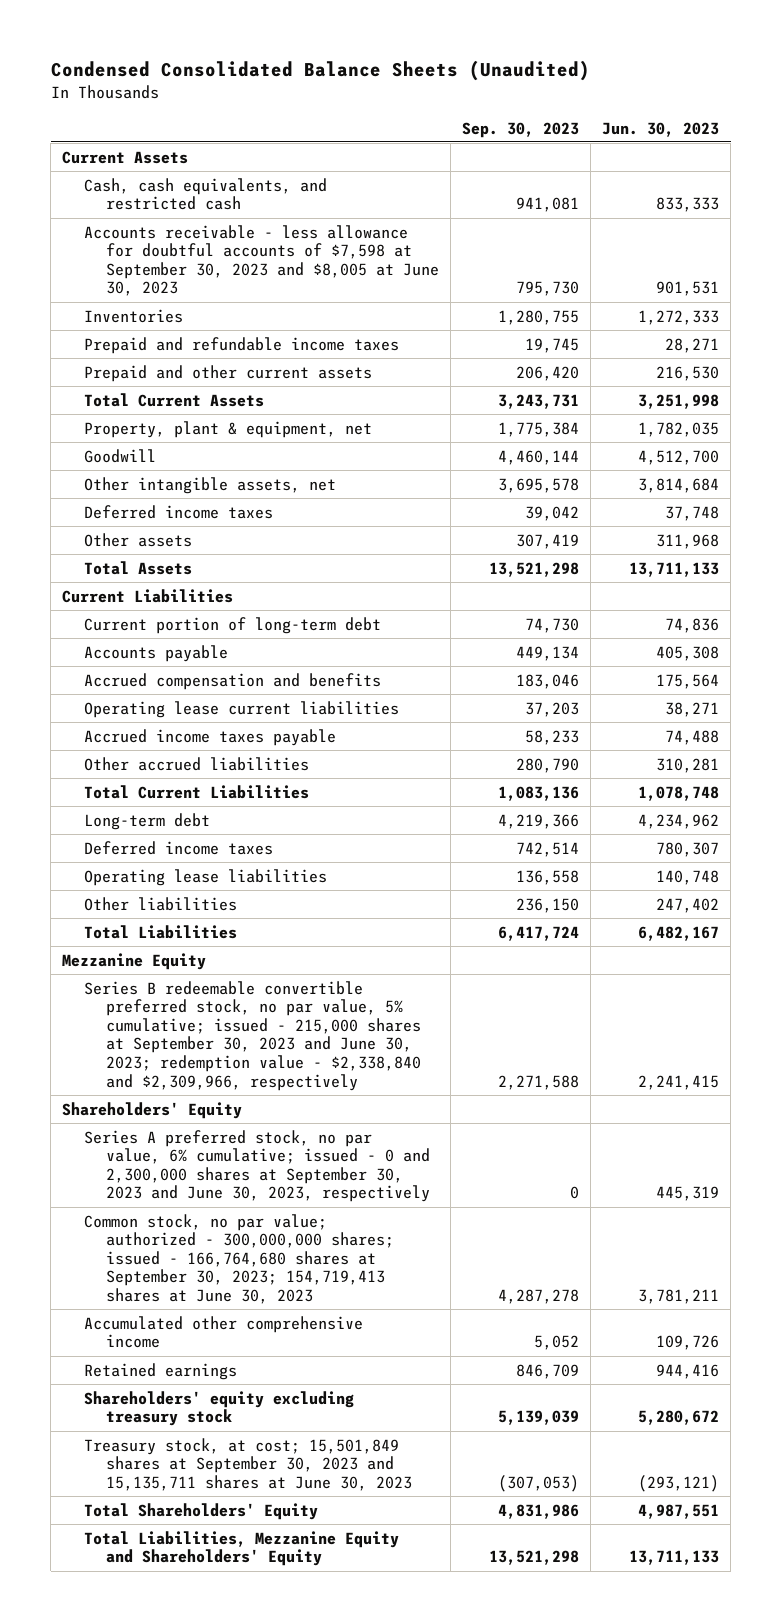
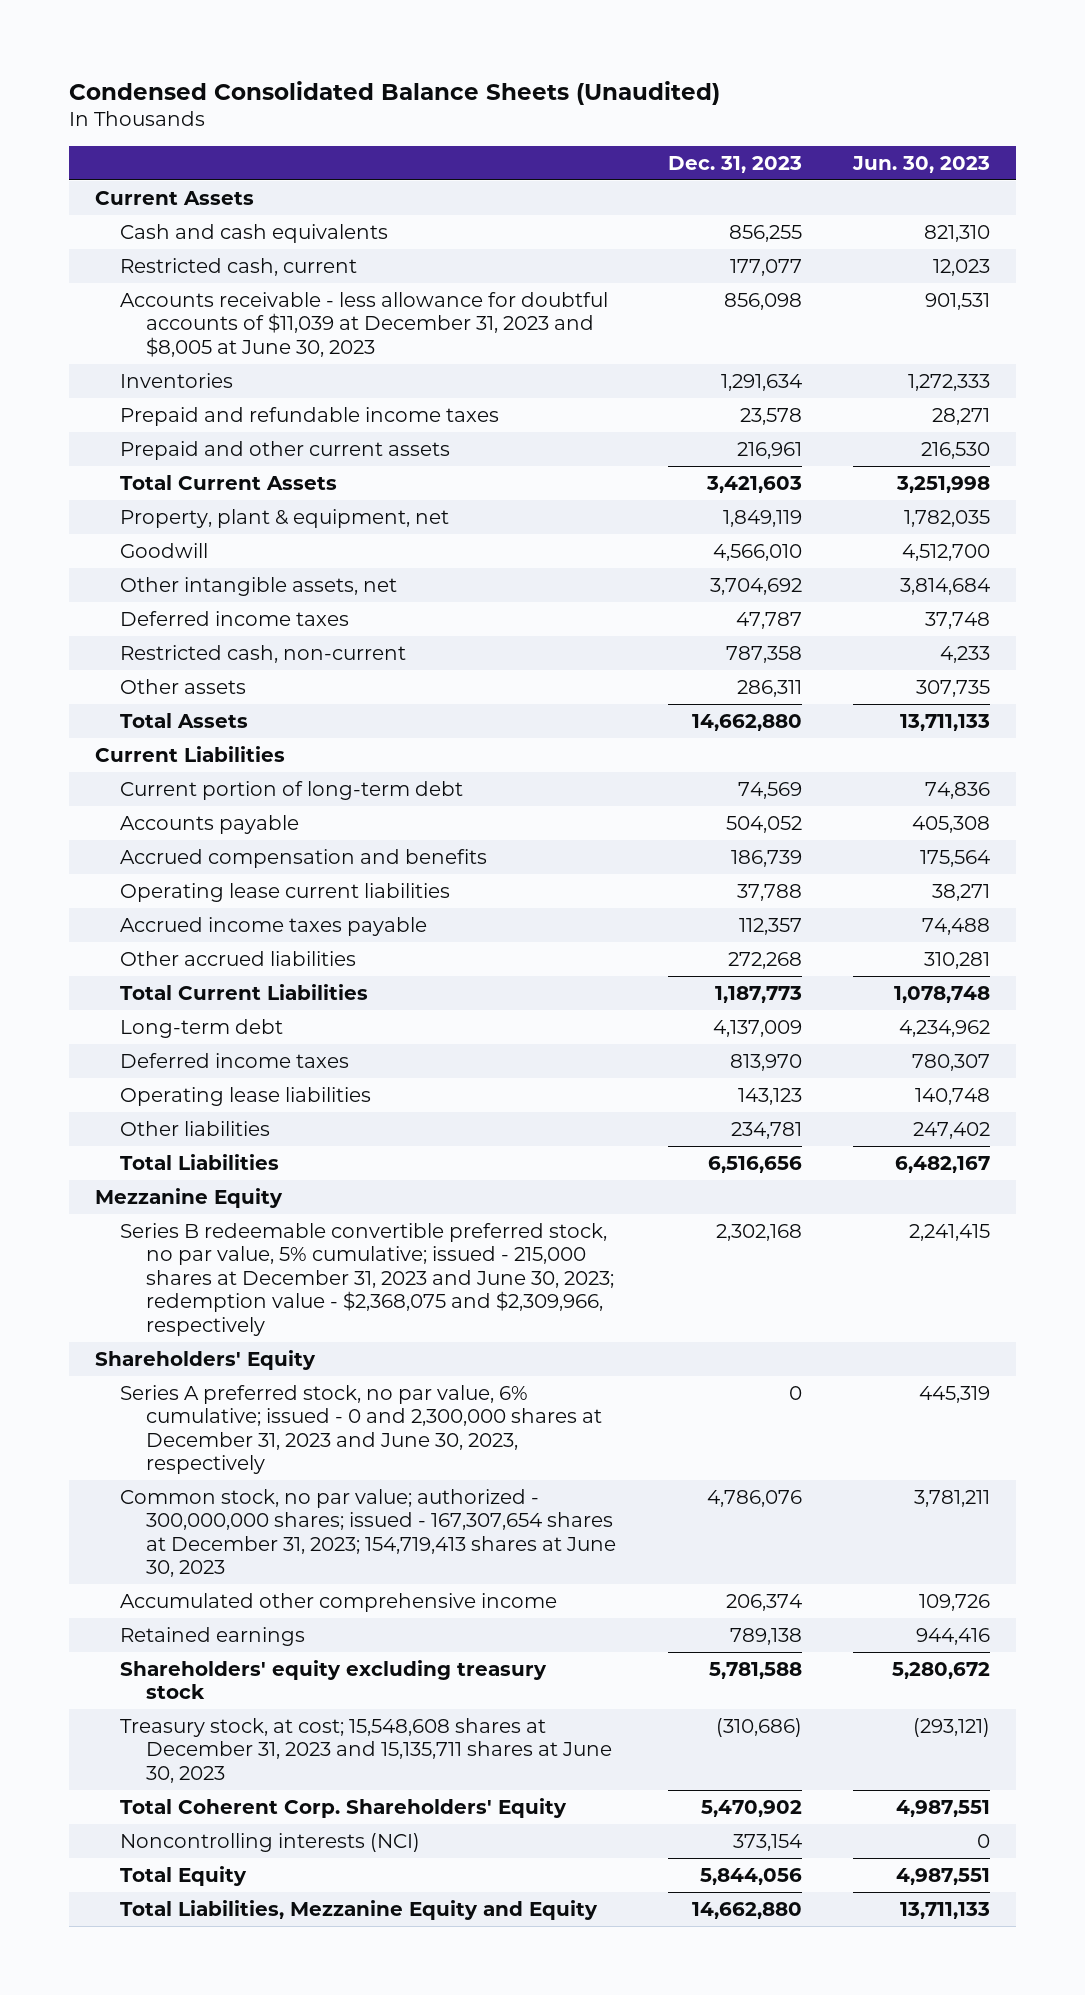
- | Sep. 30, 2023 | Jun. 30, 2023
+ | Dec. 31, 2023 | Jun. 30, 2023
- Cash, cash equivalents, and restricted cash | 941,081 | 833,333
- Accounts receivable - less allowance for doubtful accounts of $7,598 at September 30, 2023 and $8,005 at June 30, 2023 | 795,730 | 901,531
+ Cash and cash equivalents | 856,255 | 821,310
+ Restricted cash, current | 177,077 | 12,023
+ Accounts receivable - less allowance for doubtful accounts of $11,039 at December 31, 2023 and $8,005 at June 30, 2023 | 856,098 | 901,531
- Other assets | 307,419 | 311,968
+ Restricted cash, non-current | 787,358 | 4,233
+ Other assets | 286,311 | 307,735
- Series B redeemable convertible preferred stock, no par value, 5% cumulative; issued - 215,000 shares at September 30, 2023 and June 30, 2023; redemption value - $2,338,840 and $2,309,966, respectively | 2,271,588 | 2,241,415
+ Series B redeemable convertible preferred stock, no par value, 5% cumulative; issued - 215,000 shares at December 31, 2023 and June 30, 2023; redemption value - $2,368,075 and $2,309,966, respectively | 2,302,168 | 2,241,415
- Series A preferred stock, no par value, 6% cumulative; issued - 0 and 2,300,000 shares at September 30, 2023 and June 30, 2023, respectively | 0 | 445,319
- Common stock, no par value; authorized - 300,000,000 shares; issued - 166,764,680 shares at September 30, 2023; 154,719,413 shares at June 30, 2023 | 4,287,278 | 3,781,211
+ Series A preferred stock, no par value, 6% cumulative; issued - 0 and 2,300,000 shares at December 31, 2023 and June 30, 2023, respectively | 0 | 445,319
+ Common stock, no par value; authorized - 300,000,000 shares; issued - 167,307,654 shares at December 31, 2023; 154,719,413 shares at June 30, 2023 | 4,786,076 | 3,781,211
- Treasury stock, at cost; 15,501,849 shares at September 30, 2023 and 15,135,711 shares at June 30, 2023 | (307,053) | (293,121)
- Total Shareholders' Equity | 4,831,986 | 4,987,551
- Total Liabilities, Mezzanine Equity and Shareholders' Equity | 13,521,298 | 13,711,133
+ Treasury stock, at cost; 15,548,608 shares at December 31, 2023 and 15,135,711 shares at June 30, 2023 | (310,686) | (293,121)
+ Total Coherent Corp. Shareholders' Equity | 5,470,902 | 4,987,551
+ Noncontrolling interests (NCI) | 373,154 | 0
+ Total Equity | 5,844,056 | 4,987,551
+ Total Liabilities, Mezzanine Equity and Equity | 14,662,880 | 13,711,133

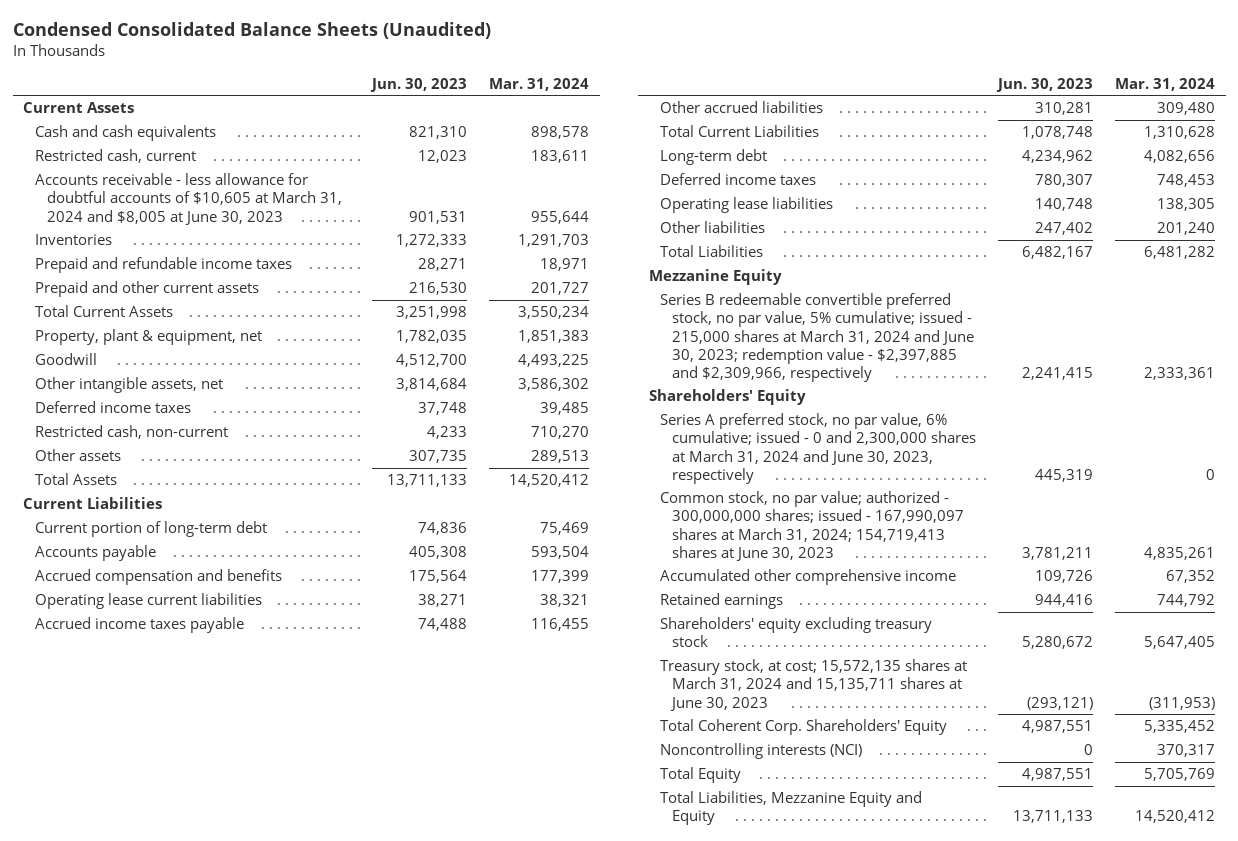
- | Dec. 31, 2023 | Jun. 30, 2023
+ | Jun. 30, 2023 | Mar. 31, 2024
- Accounts receivable - less allowance for doubtful accounts of $11,039 at December 31, 2023 and $8,005 at June 30, 2023 | 856,098 | 901,531
+ Accounts receivable - less allowance for doubtful accounts of $10,605 at March 31, 2024 and $8,005 at June 30, 2023 | 901,531 | 955,644
- Series B redeemable convertible preferred stock, no par value, 5% cumulative; issued - 215,000 shares at December 31, 2023 and June 30, 2023; redemption value - $2,368,075 and $2,309,966, respectively | 2,302,168 | 2,241,415
+ Series B redeemable convertible preferred stock, no par value, 5% cumulative; issued - 215,000 shares at March 31, 2024 and June 30, 2023; redemption value - $2,397,885 and $2,309,966, respectively | 2,241,415 | 2,333,361
- Series A preferred stock, no par value, 6% cumulative; issued - 0 and 2,300,000 shares at December 31, 2023 and June 30, 2023, respectively | 0 | 445,319
- Common stock, no par value; authorized - 300,000,000 shares; issued - 167,307,654 shares at December 31, 2023; 154,719,413 shares at June 30, 2023 | 4,786,076 | 3,781,211
+ Series A preferred stock, no par value, 6% cumulative; issued - 0 and 2,300,000 shares at March 31, 2024 and June 30, 2023, respectively | 445,319 | 0
+ Common stock, no par value; authorized - 300,000,000 shares; issued - 167,990,097 shares at March 31, 2024; 154,719,413 shares at June 30, 2023 | 3,781,211 | 4,835,261
- Treasury stock, at cost; 15,548,608 shares at December 31, 2023 and 15,135,711 shares at June 30, 2023 | (310,686) | (293,121)
+ Treasury stock, at cost; 15,572,135 shares at March 31, 2024 and 15,135,711 shares at June 30, 2023 | (293,121) | (311,953)

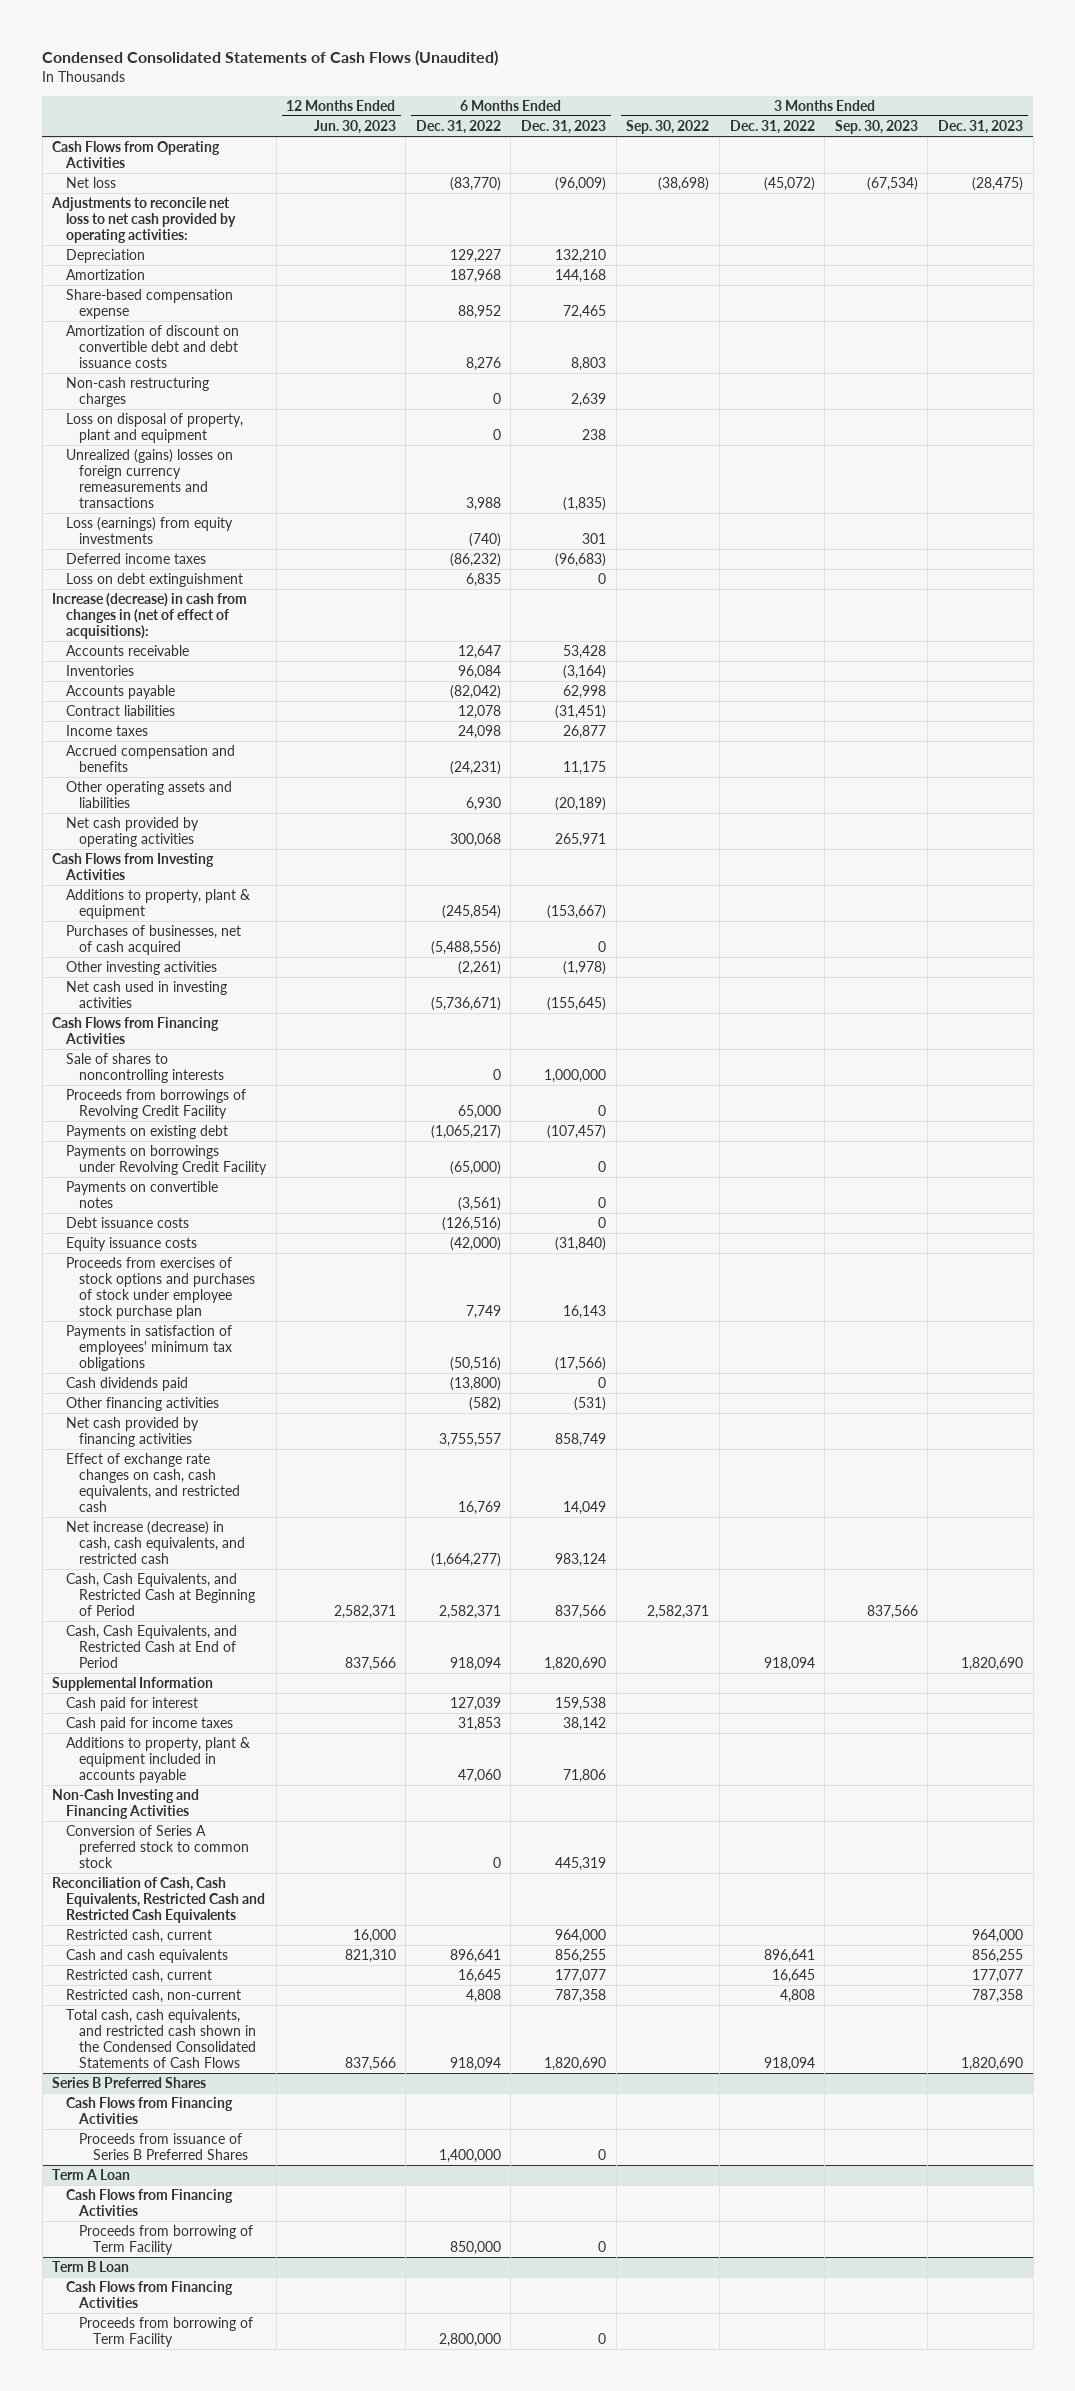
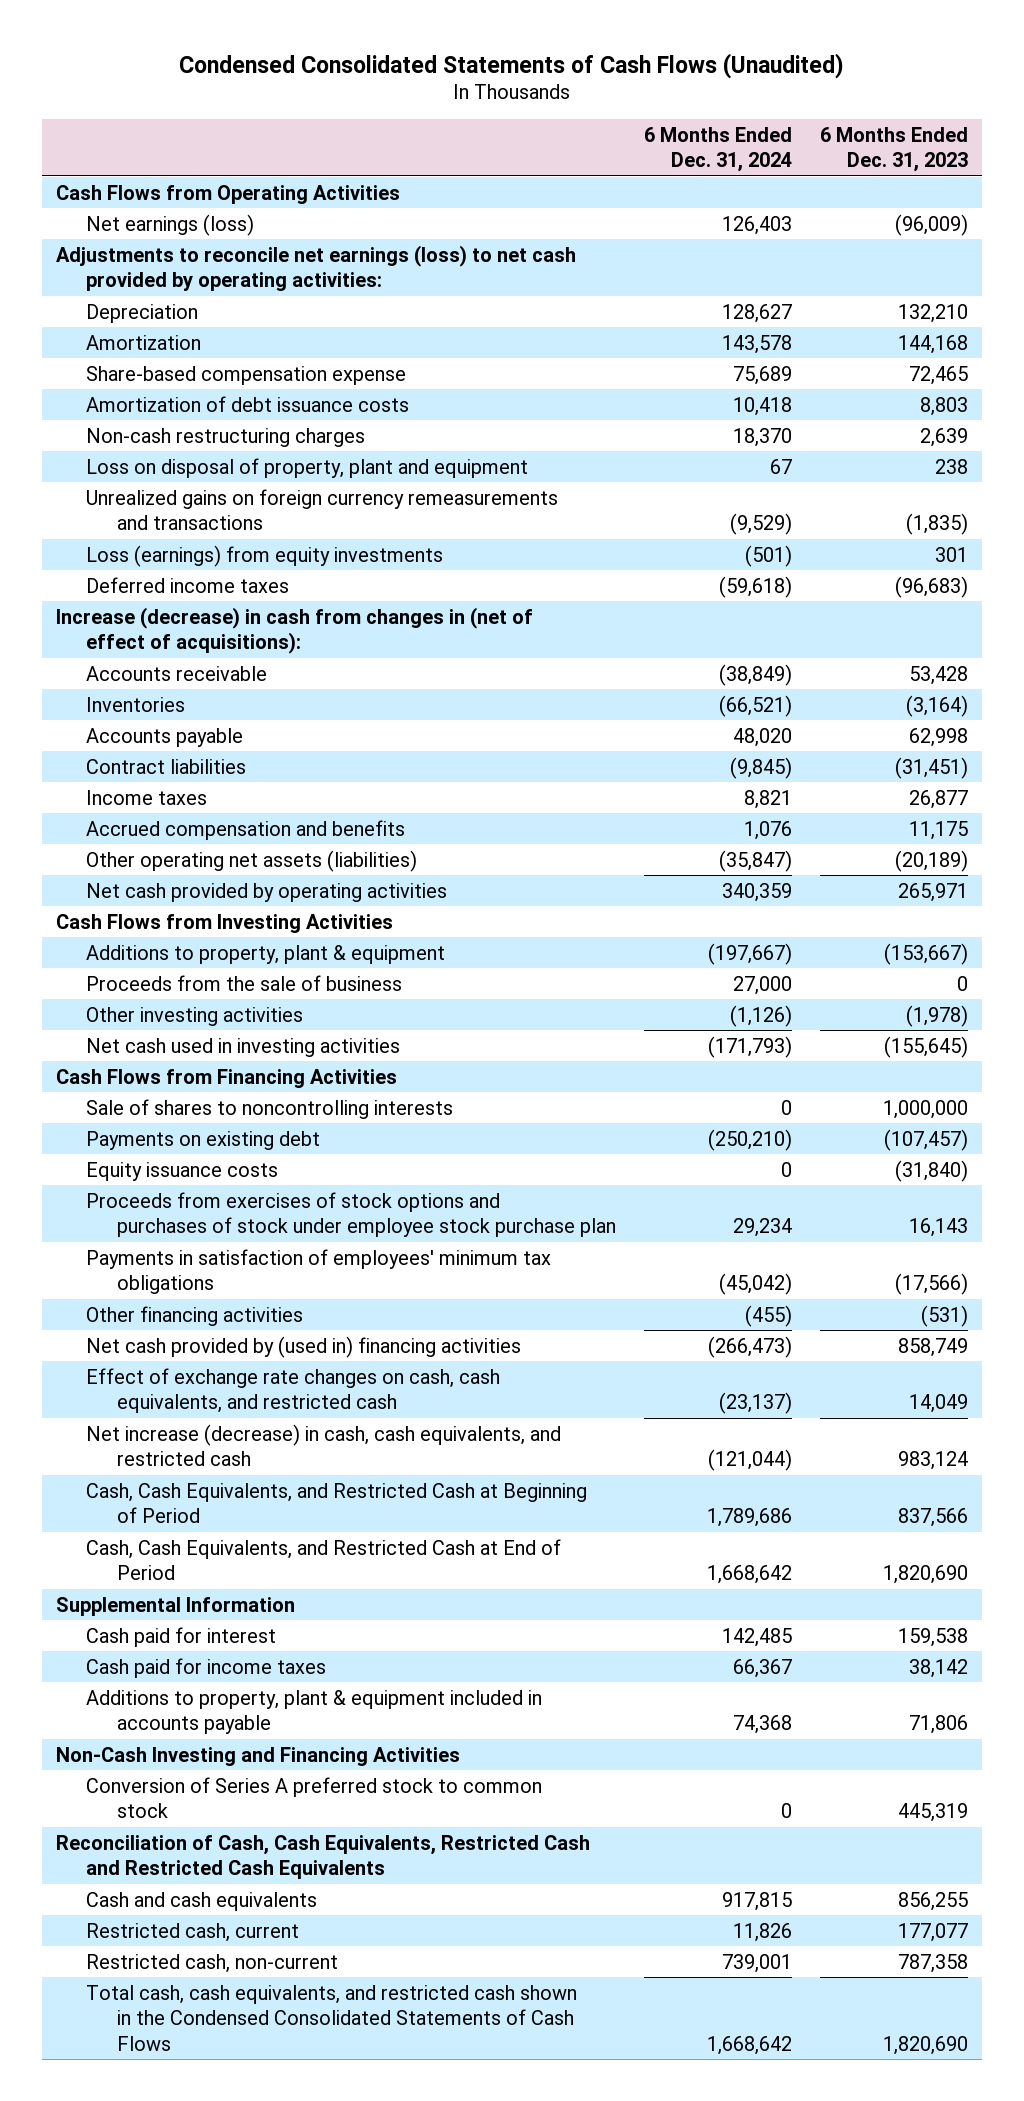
- | 12 Months Ended Jun. 30, 2023 | 6 Months Ended Dec. 31, 2022 | 6 Months Ended Dec. 31, 2023 | 3 Months Ended Sep. 30, 2022 | 3 Months Ended Dec. 31, 2022 | 3 Months Ended Sep. 30, 2023 | 3 Months Ended Dec. 31, 2023
+ | 6 Months Ended Dec. 31, 2024 | 6 Months Ended Dec. 31, 2023
- Net loss | | (83,770) | (96,009) | (38,698) | (45,072) | (67,534) | (28,475)
- Adjustments to reconcile net loss to net cash provided by operating activities:
+ Net earnings (loss) | 126,403 | (96,009)
+ Adjustments to reconcile net earnings (loss) to net cash provided by operating activities:
- Amortization of discount on convertible debt and debt issuance costs | | 8,276 | 8,803 | | | |
+ Amortization of debt issuance costs | 10,418 | 8,803
- Unrealized (gains) losses on foreign currency remeasurements and transactions | | 3,988 | (1,835) | | | |
+ Unrealized gains on foreign currency remeasurements and transactions | (9,529) | (1,835)
- Loss on debt extinguishment | | 6,835 | 0 | | | |
- Other operating assets and liabilities | | 6,930 | (20,189) | | | |
+ Other operating net assets (liabilities) | (35,847) | (20,189)
- Purchases of businesses, net of cash acquired | | (5,488,556) | 0 | | | |
+ Proceeds from the sale of business | 27,000 | 0
- Proceeds from borrowings of Revolving Credit Facility | | 65,000 | 0 | | | |
- Payments on borrowings under Revolving Credit Facility | | (65,000) | 0 | | | |
- Payments on convertible notes | | (3,561) | 0 | | | |
- Debt issuance costs | | (126,516) | 0 | | | |
- Cash dividends paid | | (13,800) | 0 | | | |
- Net cash provided by financing activities | | 3,755,557 | 858,749 | | | |
+ Net cash provided by (used in) financing activities | (266,473) | 858,749
- Restricted cash, current | 16,000 | | 964,000 | | | | 964,000
- Series B Preferred Shares
- Cash Flows from Financing Activities
- Proceeds from issuance of Series B Preferred Shares | | 1,400,000 | 0 | | | |
- Term A Loan
- Cash Flows from Financing Activities
- Proceeds from borrowing of Term Facility | | 850,000 | 0 | | | |
- Term B Loan
- Cash Flows from Financing Activities
- Proceeds from borrowing of Term Facility | | 2,800,000 | 0 | | | |

